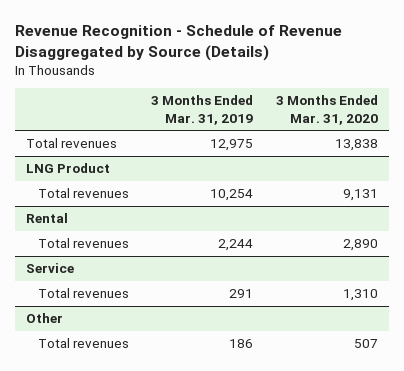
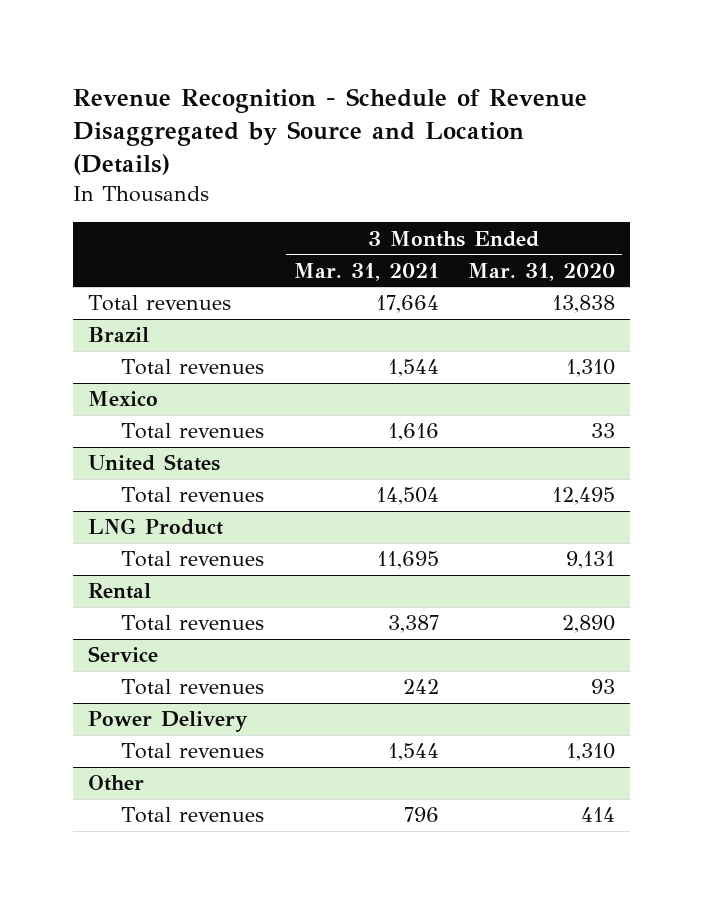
- Revenue Recognition - Schedule of Revenue Disaggregated by Source (Details)
+ Revenue Recognition - Schedule of Revenue Disaggregated by Source and Location (Details)
- | 3 Months Ended Mar. 31, 2019 | 3 Months Ended Mar. 31, 2020
+ | 3 Months Ended Mar. 31, 2021 | 3 Months Ended Mar. 31, 2020
+ Brazil
+ Total revenues | 1,544 | 1,310
+ Mexico
+ Total revenues | 1,616 | 33
+ United States
+ Total revenues | 14,504 | 12,495
@ Service
+ Total revenues | 242 | 93
+ Power Delivery
@ Other
- Total revenues | 186 | 507
+ Total revenues | 796 | 414

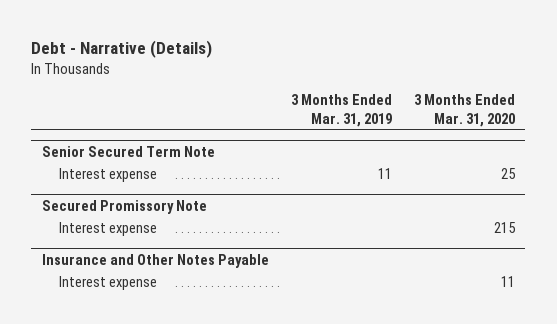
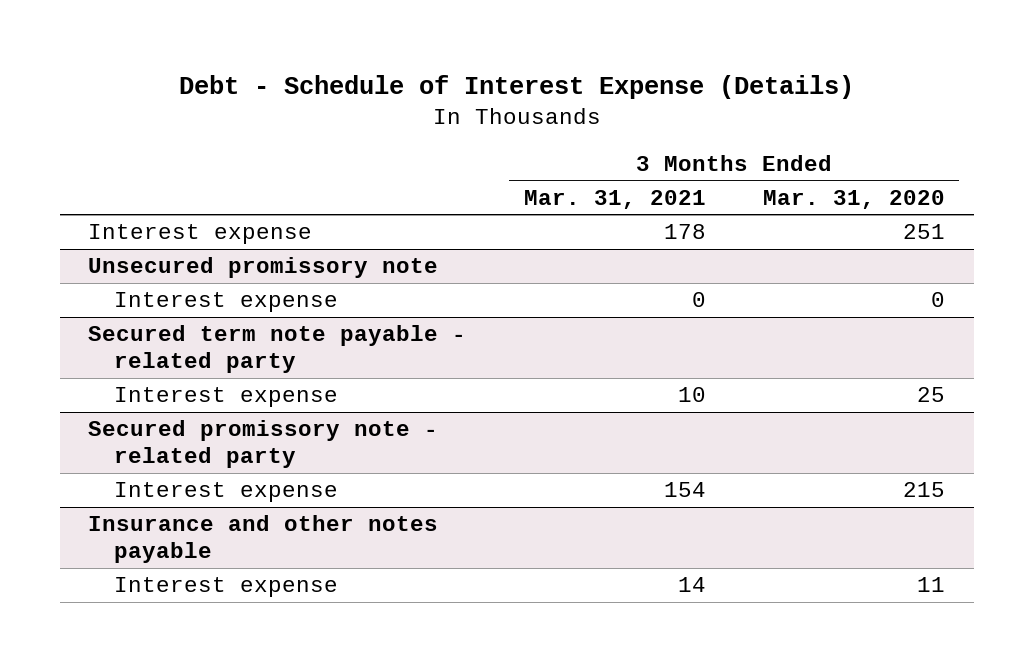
- Debt - Narrative (Details)
+ Debt - Schedule of Interest Expense (Details)
- | 3 Months Ended Mar. 31, 2019 | 3 Months Ended Mar. 31, 2020
+ | 3 Months Ended Mar. 31, 2021 | 3 Months Ended Mar. 31, 2020
- Senior Secured Term Note
+ Interest expense | 178 | 251
+ Unsecured promissory note
+ Interest expense | 0 | 0
+ Secured term note payable - related party
- Secured Promissory Note
+ Secured promissory note - related party
- Insurance and Other Notes Payable
+ Insurance and other notes payable

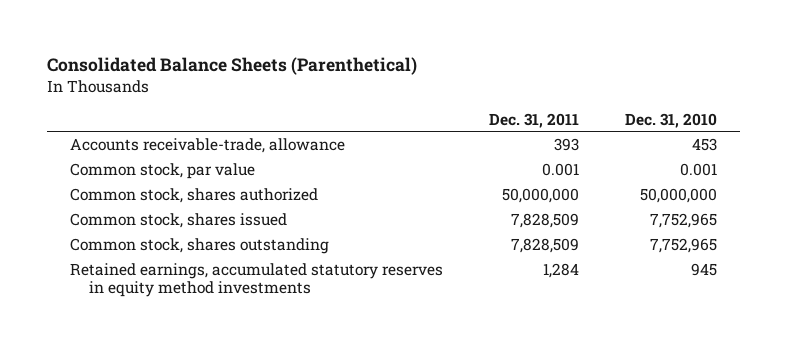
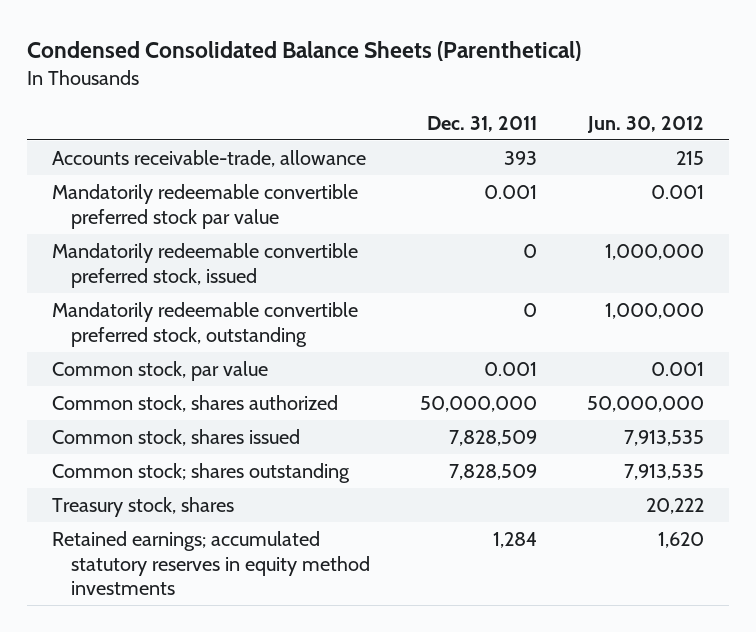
- Consolidated Balance Sheets (Parenthetical)
+ Condensed Consolidated Balance Sheets (Parenthetical)
- | Dec. 31, 2011 | Dec. 31, 2010
+ | Dec. 31, 2011 | Jun. 30, 2012
+ Mandatorily redeemable convertible preferred stock par value | 0.001 | 0.001
+ Mandatorily redeemable convertible preferred stock, issued | 0 | 1,000,000
+ Mandatorily redeemable convertible preferred stock, outstanding | 0 | 1,000,000
- Common stock, shares outstanding | 7,828,509 | 7,752,965
- Retained earnings, accumulated statutory reserves in equity method investments | 1,284 | 945
+ Common stock; shares outstanding | 7,828,509 | 7,913,535
+ Treasury stock, shares | | 20,222
+ Retained earnings; accumulated statutory reserves in equity method investments | 1,284 | 1,620

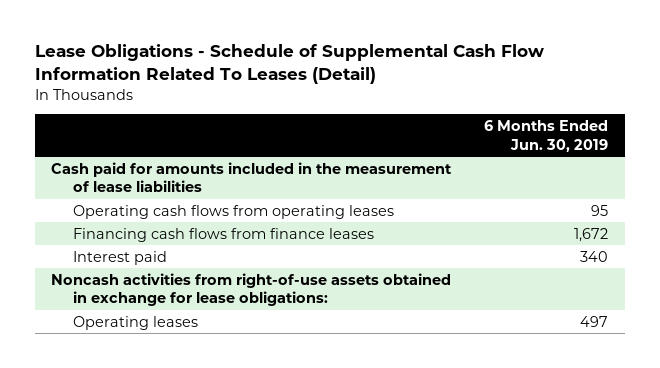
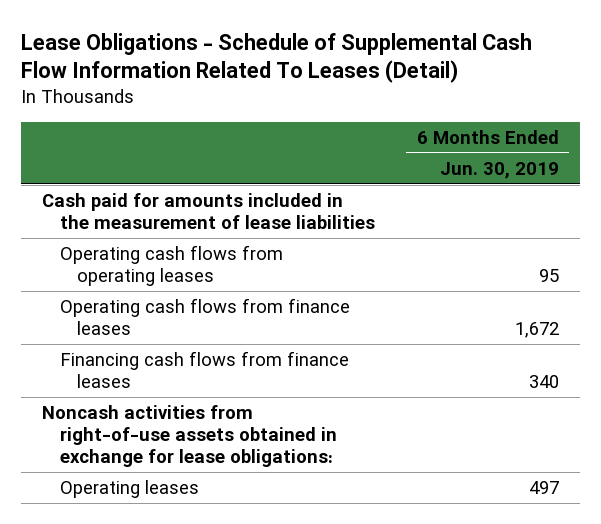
- Financing cash flows from finance leases | 1,672
- Interest paid | 340
+ Operating cash flows from finance leases | 1,672
+ Financing cash flows from finance leases | 340

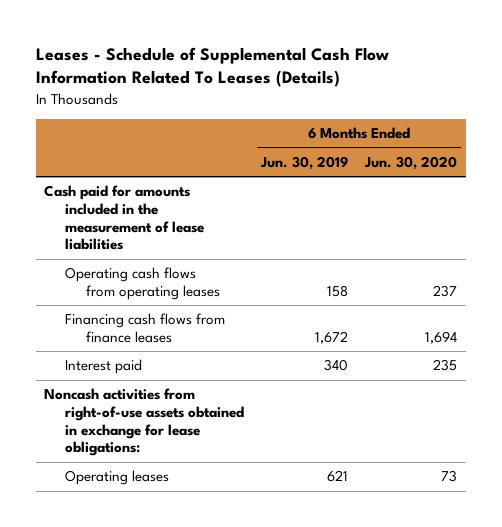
- Lease Obligations - Schedule of Supplemental Cash Flow Information Related To Leases (Detail)
+ Leases - Schedule of Supplemental Cash Flow Information Related To Leases (Details)
- | 6 Months Ended Jun. 30, 2019
+ | 6 Months Ended Jun. 30, 2019 | 6 Months Ended Jun. 30, 2020
- Operating cash flows from operating leases | 95
- Operating cash flows from finance leases | 1,672
- Financing cash flows from finance leases | 340
+ Operating cash flows from operating leases | 158 | 237
+ Financing cash flows from finance leases | 1,672 | 1,694
+ Interest paid | 340 | 235
- Operating leases | 497
+ Operating leases | 621 | 73

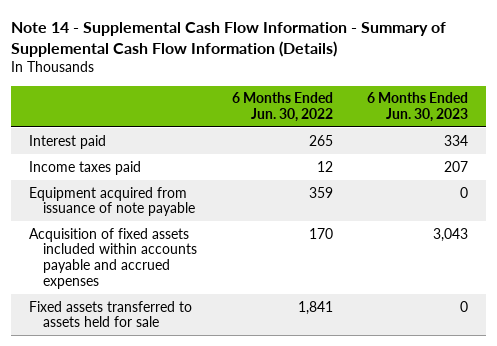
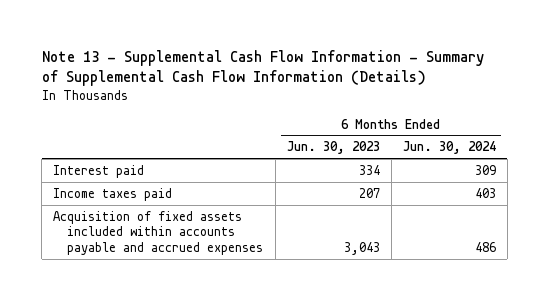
- Note 14 - Supplemental Cash Flow Information - Summary of Supplemental Cash Flow Information (Details)
+ Note 13 - Supplemental Cash Flow Information - Summary of Supplemental Cash Flow Information (Details)
- | 6 Months Ended Jun. 30, 2022 | 6 Months Ended Jun. 30, 2023
+ | 6 Months Ended Jun. 30, 2023 | 6 Months Ended Jun. 30, 2024
- Equipment acquired from issuance of note payable | 359 | 0
- Fixed assets transferred to assets held for sale | 1,841 | 0

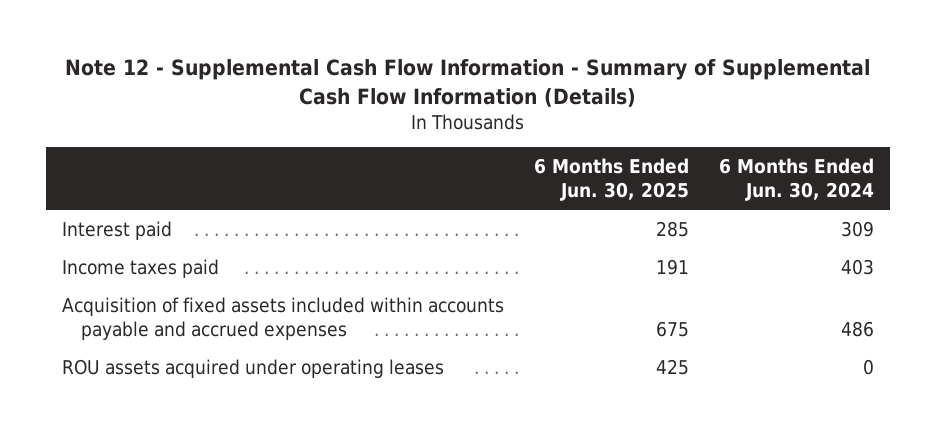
- Note 13 - Supplemental Cash Flow Information - Summary of Supplemental Cash Flow Information (Details)
+ Note 12 - Supplemental Cash Flow Information - Summary of Supplemental Cash Flow Information (Details)
- | 6 Months Ended Jun. 30, 2023 | 6 Months Ended Jun. 30, 2024
+ | 6 Months Ended Jun. 30, 2025 | 6 Months Ended Jun. 30, 2024
+ ROU assets acquired under operating leases | 425 | 0

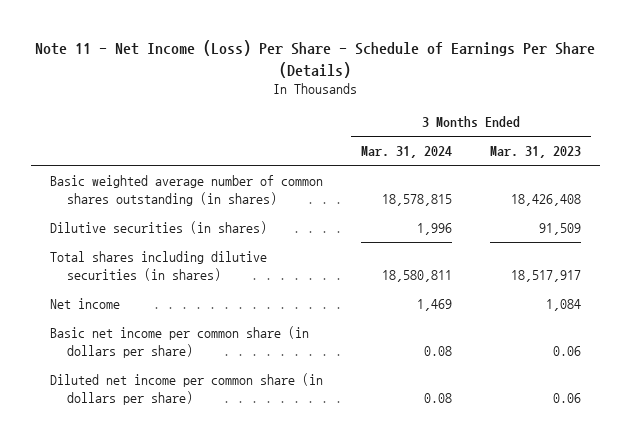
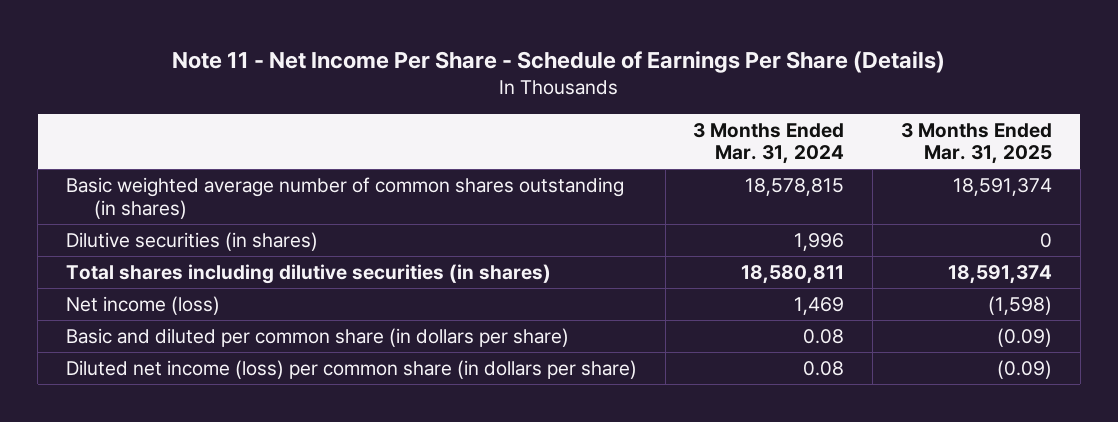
- Note 11 - Net Income (Loss) Per Share - Schedule of Earnings Per Share (Details)
+ Note 11 - Net Income Per Share - Schedule of Earnings Per Share (Details)
- | 3 Months Ended Mar. 31, 2024 | 3 Months Ended Mar. 31, 2023
+ | 3 Months Ended Mar. 31, 2024 | 3 Months Ended Mar. 31, 2025
- Net income | 1,469 | 1,084
- Basic net income per common share (in dollars per share) | 0.08 | 0.06
- Diluted net income per common share (in dollars per share) | 0.08 | 0.06
+ Net income (loss) | 1,469 | (1,598)
+ Basic and diluted per common share (in dollars per share) | 0.08 | (0.09)
+ Diluted net income (loss) per common share (in dollars per share) | 0.08 | (0.09)

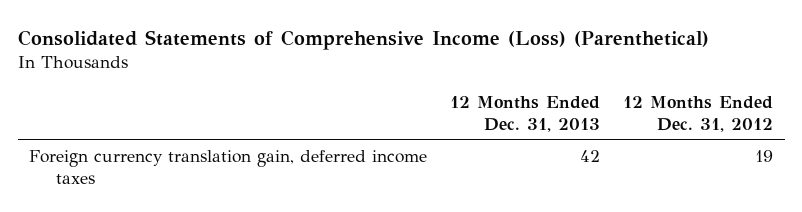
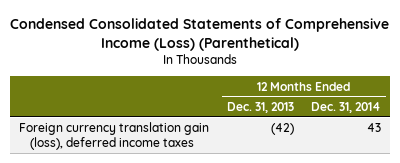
- Consolidated Statements of Comprehensive Income (Loss) (Parenthetical)
+ Condensed Consolidated Statements of Comprehensive Income (Loss) (Parenthetical)
- | 12 Months Ended Dec. 31, 2013 | 12 Months Ended Dec. 31, 2012
+ | 12 Months Ended Dec. 31, 2013 | 12 Months Ended Dec. 31, 2014
- Foreign currency translation gain, deferred income taxes | 42 | 19
+ Foreign currency translation gain (loss), deferred income taxes | (42) | 43

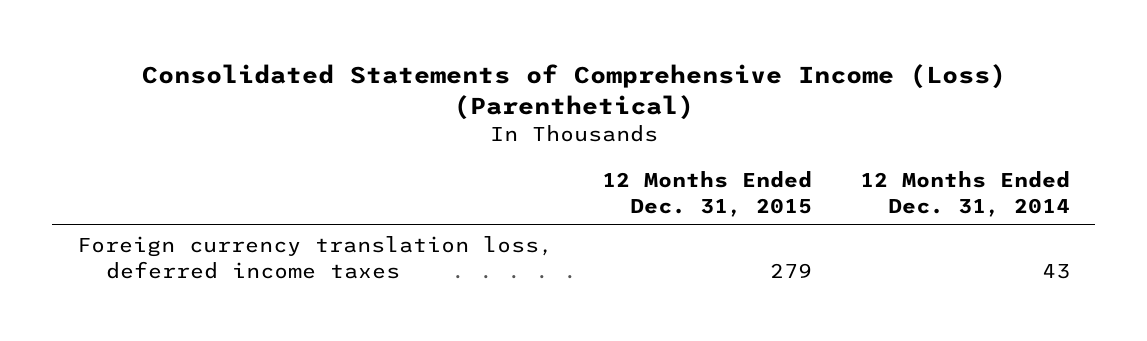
- Condensed Consolidated Statements of Comprehensive Income (Loss) (Parenthetical)
+ Consolidated Statements of Comprehensive Income (Loss) (Parenthetical)
- | 12 Months Ended Dec. 31, 2013 | 12 Months Ended Dec. 31, 2014
+ | 12 Months Ended Dec. 31, 2015 | 12 Months Ended Dec. 31, 2014
- Foreign currency translation gain (loss), deferred income taxes | (42) | 43
+ Foreign currency translation loss, deferred income taxes | 279 | 43

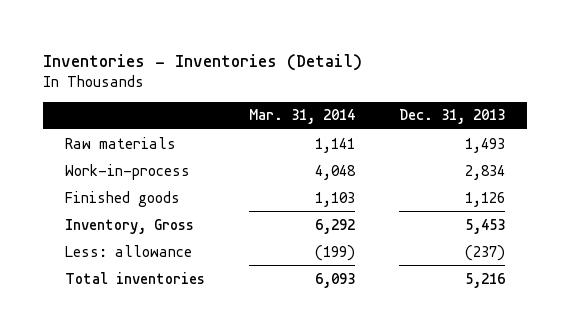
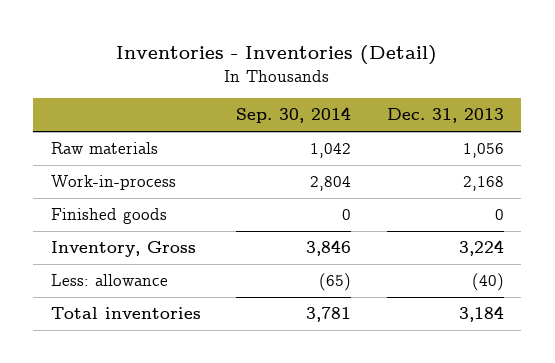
- | Mar. 31, 2014 | Dec. 31, 2013
+ | Sep. 30, 2014 | Dec. 31, 2013
- Raw materials | 1,141 | 1,493
- Work-in-process | 4,048 | 2,834
- Finished goods | 1,103 | 1,126
- Inventory, Gross | 6,292 | 5,453
- Less: allowance | (199) | (237)
- Total inventories | 6,093 | 5,216
+ Raw materials | 1,042 | 1,056
+ Work-in-process | 2,804 | 2,168
+ Finished goods | 0 | 0
+ Inventory, Gross | 3,846 | 3,224
+ Less: allowance | (65) | (40)
+ Total inventories | 3,781 | 3,184

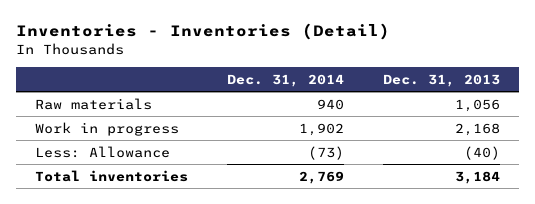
- | Sep. 30, 2014 | Dec. 31, 2013
+ | Dec. 31, 2014 | Dec. 31, 2013
- Work-in-process | 2,804 | 2,168
- Finished goods | 0 | 0
- Inventory, Gross | 3,846 | 3,224
- Less: allowance | (65) | (40)
+ Work in progress | 1,902 | 2,168
+ Less: Allowance | (73) | (40)

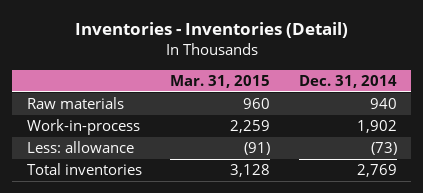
- | Dec. 31, 2014 | Dec. 31, 2013
+ | Mar. 31, 2015 | Dec. 31, 2014
- Work in progress | 1,902 | 2,168
- Less: Allowance | (73) | (40)
+ Work-in-process | 2,259 | 1,902
+ Less: allowance | (91) | (73)

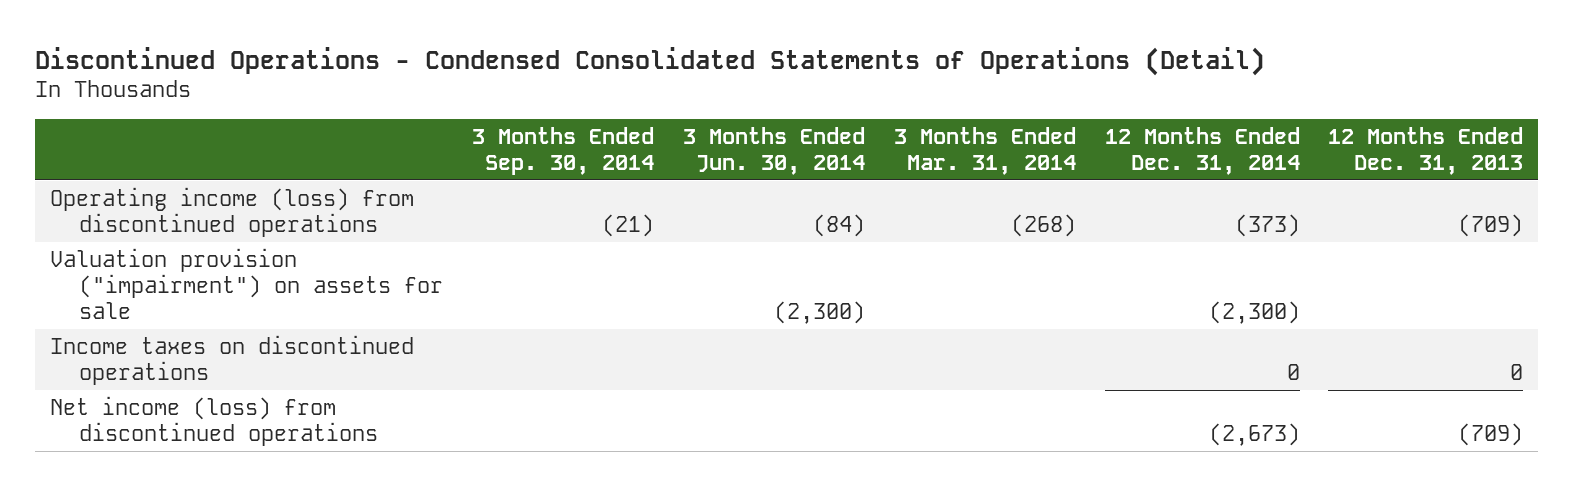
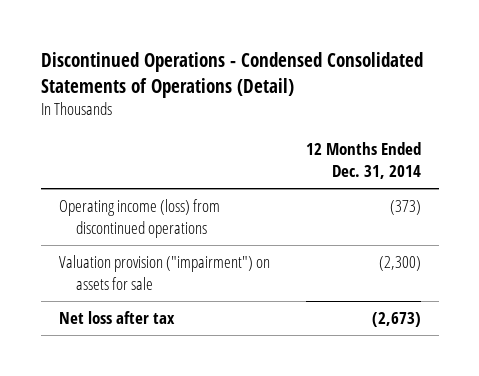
- | 3 Months Ended Sep. 30, 2014 | 3 Months Ended Jun. 30, 2014 | 3 Months Ended Mar. 31, 2014 | 12 Months Ended Dec. 31, 2014 | 12 Months Ended Dec. 31, 2013
+ | 12 Months Ended Dec. 31, 2014
- Income taxes on discontinued operations | | | | 0 | 0
- Net income (loss) from discontinued operations | | | | (2,673) | (709)
+ Net loss after tax | (2,673)

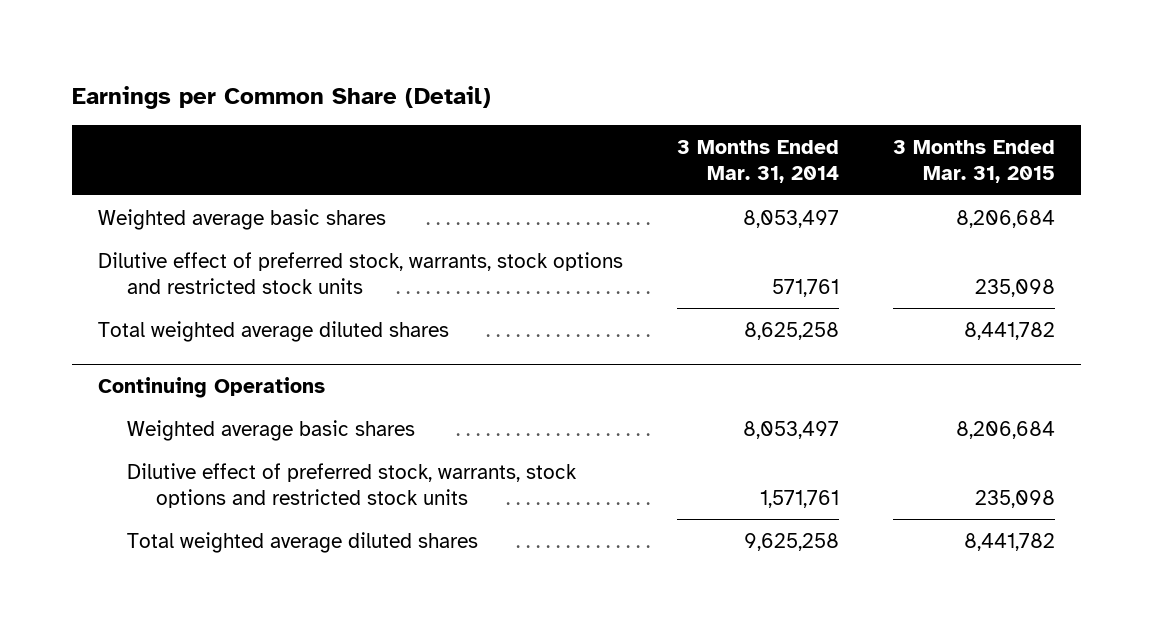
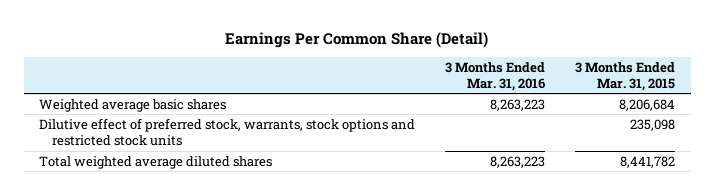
- Earnings per Common Share (Detail)
+ Earnings Per Common Share (Detail)
- | 3 Months Ended Mar. 31, 2014 | 3 Months Ended Mar. 31, 2015
+ | 3 Months Ended Mar. 31, 2016 | 3 Months Ended Mar. 31, 2015
- Continuing Operations
- Weighted average basic shares | 8,053,497 | 8,206,684
- Dilutive effect of preferred stock, warrants, stock options and restricted stock units | 1,571,761 | 235,098
- Total weighted average diluted shares | 9,625,258 | 8,441,782

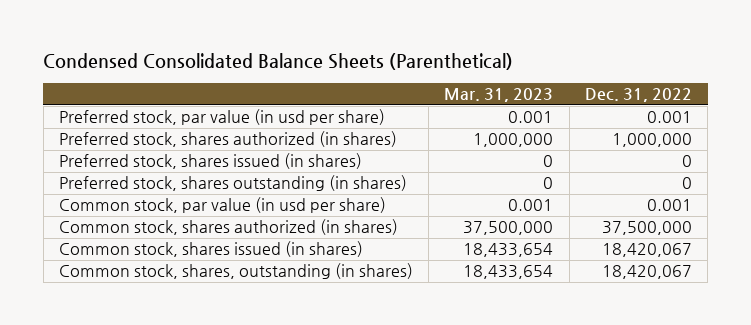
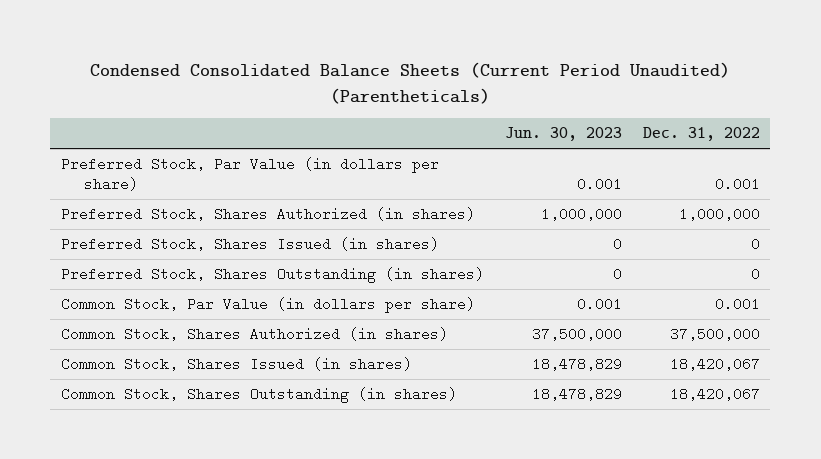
- Condensed Consolidated Balance Sheets (Parenthetical)
+ Condensed Consolidated Balance Sheets (Current Period Unaudited) (Parentheticals)
- | Mar. 31, 2023 | Dec. 31, 2022
+ | Jun. 30, 2023 | Dec. 31, 2022
- Preferred stock, par value (in usd per share) | 0.001 | 0.001
- Preferred stock, shares authorized (in shares) | 1,000,000 | 1,000,000
- Preferred stock, shares issued (in shares) | 0 | 0
- Preferred stock, shares outstanding (in shares) | 0 | 0
- Common stock, par value (in usd per share) | 0.001 | 0.001
- Common stock, shares authorized (in shares) | 37,500,000 | 37,500,000
- Common stock, shares issued (in shares) | 18,433,654 | 18,420,067
- Common stock, shares, outstanding (in shares) | 18,433,654 | 18,420,067
+ Preferred Stock, Par Value (in dollars per share) | 0.001 | 0.001
+ Preferred Stock, Shares Authorized (in shares) | 1,000,000 | 1,000,000
+ Preferred Stock, Shares Issued (in shares) | 0 | 0
+ Preferred Stock, Shares Outstanding (in shares) | 0 | 0
+ Common Stock, Par Value (in dollars per share) | 0.001 | 0.001
+ Common Stock, Shares Authorized (in shares) | 37,500,000 | 37,500,000
+ Common Stock, Shares Issued (in shares) | 18,478,829 | 18,420,067
+ Common Stock, Shares Outstanding (in shares) | 18,478,829 | 18,420,067

